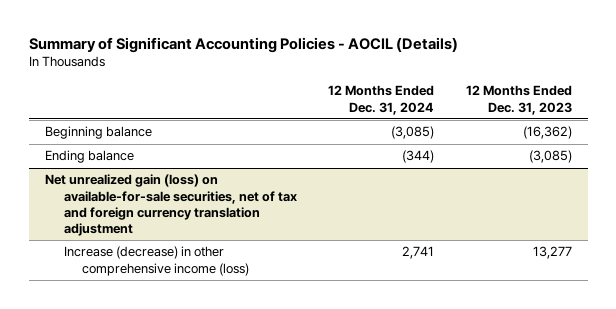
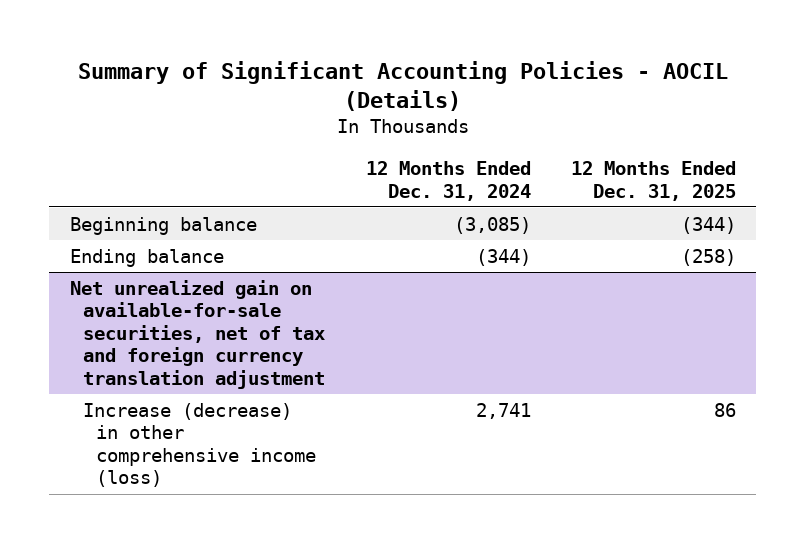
- | 12 Months Ended Dec. 31, 2024 | 12 Months Ended Dec. 31, 2023
+ | 12 Months Ended Dec. 31, 2024 | 12 Months Ended Dec. 31, 2025
- Net unrealized gain (loss) on available-for-sale securities, net of tax and foreign currency translation adjustment
+ Net unrealized gain on available-for-sale securities, net of tax and foreign currency translation adjustment

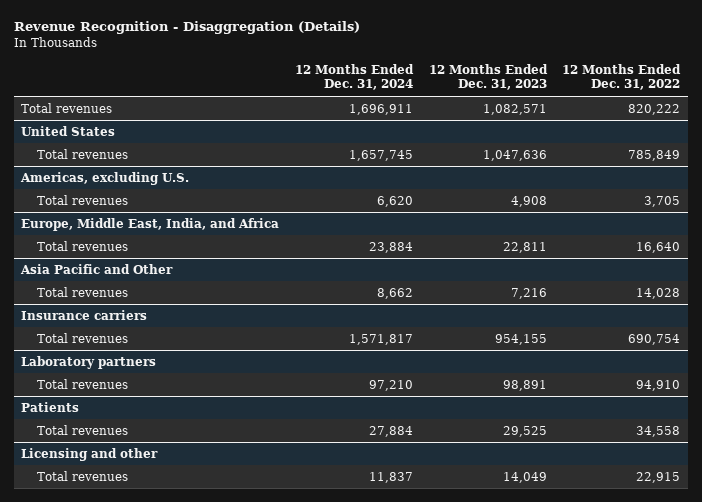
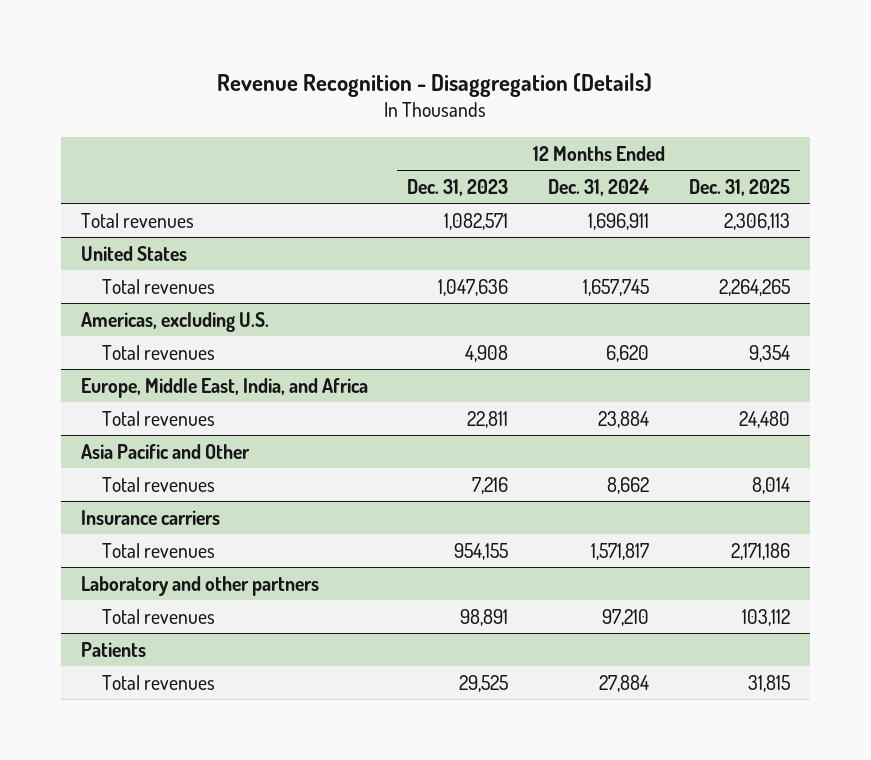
- | 12 Months Ended Dec. 31, 2024 | 12 Months Ended Dec. 31, 2023 | 12 Months Ended Dec. 31, 2022
+ | 12 Months Ended Dec. 31, 2023 | 12 Months Ended Dec. 31, 2024 | 12 Months Ended Dec. 31, 2025
- Laboratory partners
+ Laboratory and other partners
- Licensing and other
- Total revenues | 11,837 | 14,049 | 22,915

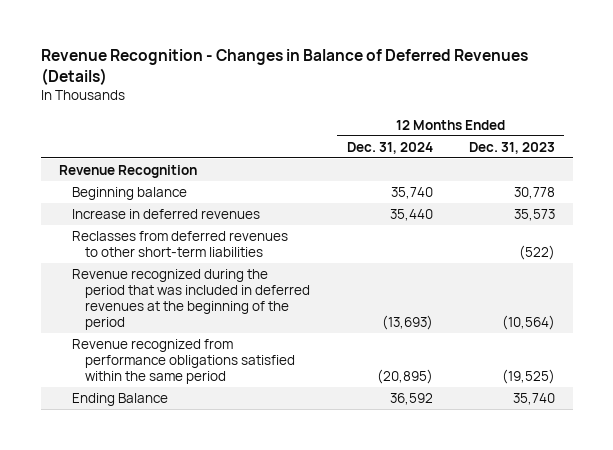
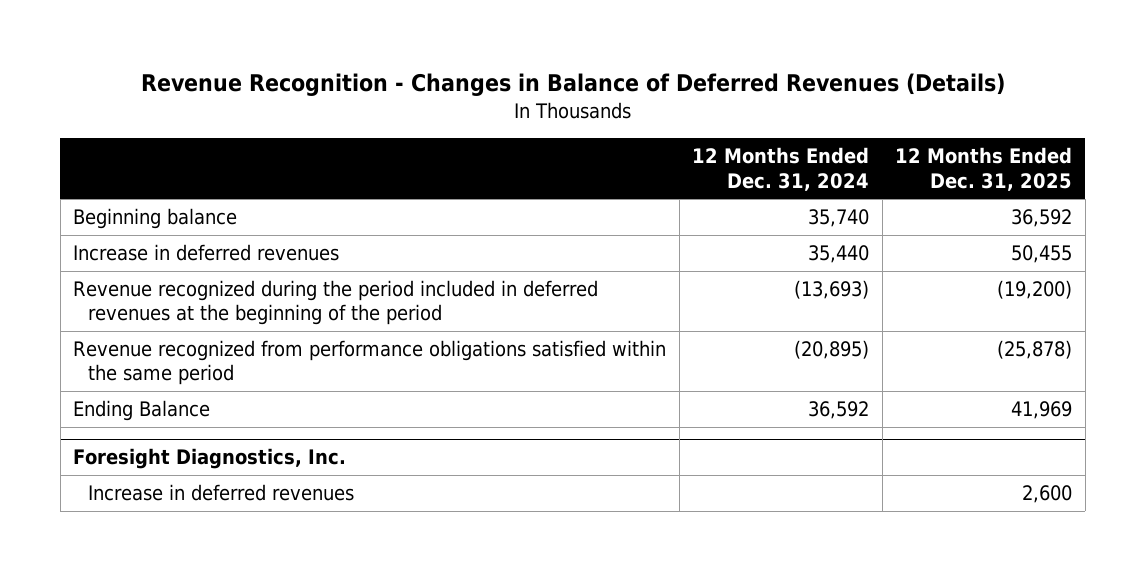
- | 12 Months Ended Dec. 31, 2024 | 12 Months Ended Dec. 31, 2023
+ | 12 Months Ended Dec. 31, 2024 | 12 Months Ended Dec. 31, 2025
- Revenue Recognition
- Reclasses from deferred revenues to other short-term liabilities | | (522)
- Revenue recognized during the period that was included in deferred revenues at the beginning of the period | (13,693) | (10,564)
+ Revenue recognized during the period included in deferred revenues at the beginning of the period | (13,693) | (19,200)
+ Foresight Diagnostics, Inc.
+ Increase in deferred revenues | | 2,600

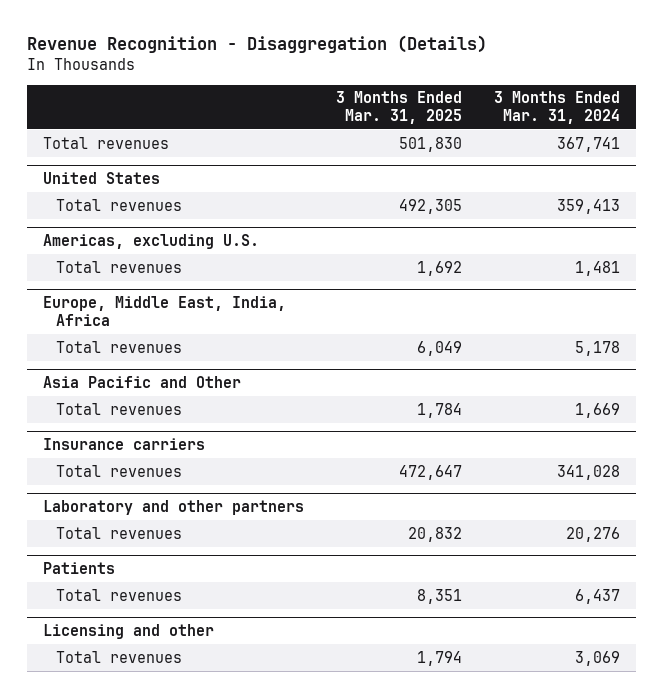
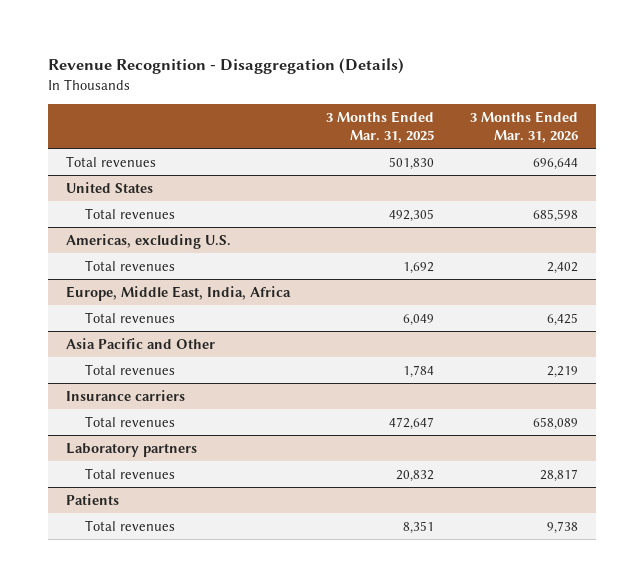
- | 3 Months Ended Mar. 31, 2025 | 3 Months Ended Mar. 31, 2024
+ | 3 Months Ended Mar. 31, 2025 | 3 Months Ended Mar. 31, 2026
- Laboratory and other partners
+ Laboratory partners
- Licensing and other
- Total revenues | 1,794 | 3,069

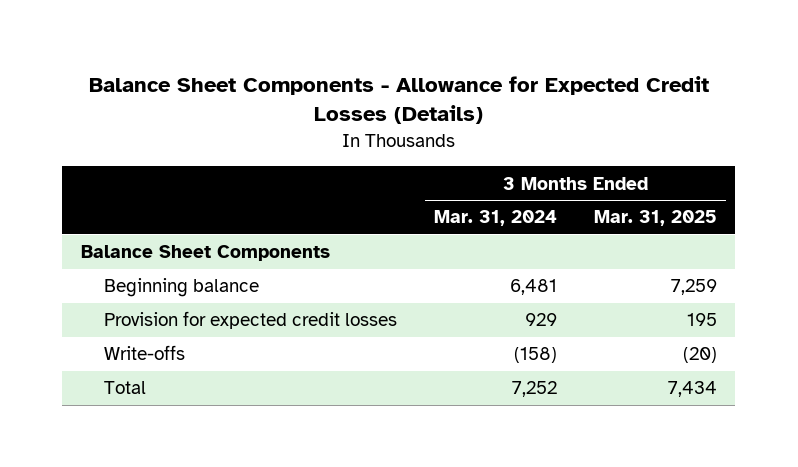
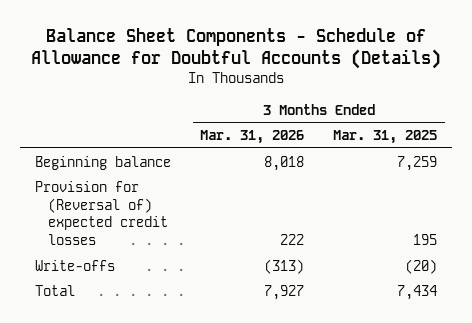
- Balance Sheet Components - Allowance for Expected Credit Losses (Details)
+ Balance Sheet Components - Schedule of Allowance for Doubtful Accounts (Details)
- | 3 Months Ended Mar. 31, 2024 | 3 Months Ended Mar. 31, 2025
+ | 3 Months Ended Mar. 31, 2026 | 3 Months Ended Mar. 31, 2025
- Balance Sheet Components
- Provision for expected credit losses | 929 | 195
+ Provision for (Reversal of) expected credit losses | 222 | 195

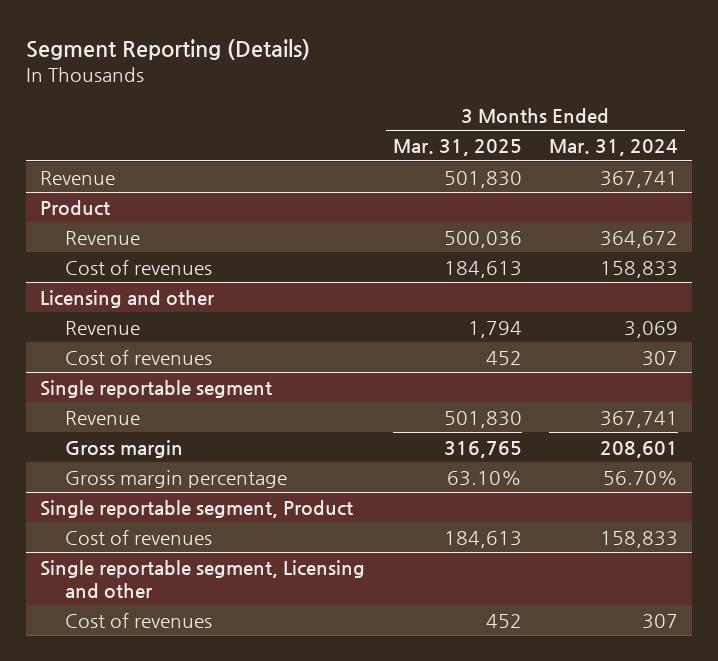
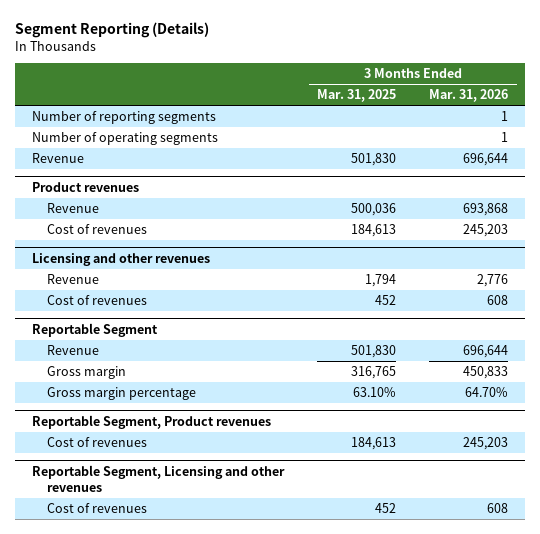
- | 3 Months Ended Mar. 31, 2025 | 3 Months Ended Mar. 31, 2024
+ | 3 Months Ended Mar. 31, 2025 | 3 Months Ended Mar. 31, 2026
+ Number of reporting segments | | 1
+ Number of operating segments | | 1
- Product
+ Product revenues
- Licensing and other
+ Licensing and other revenues
- Single reportable segment
+ Reportable Segment
- Single reportable segment, Product
+ Reportable Segment, Product revenues
- Single reportable segment, Licensing and other
+ Reportable Segment, Licensing and other revenues

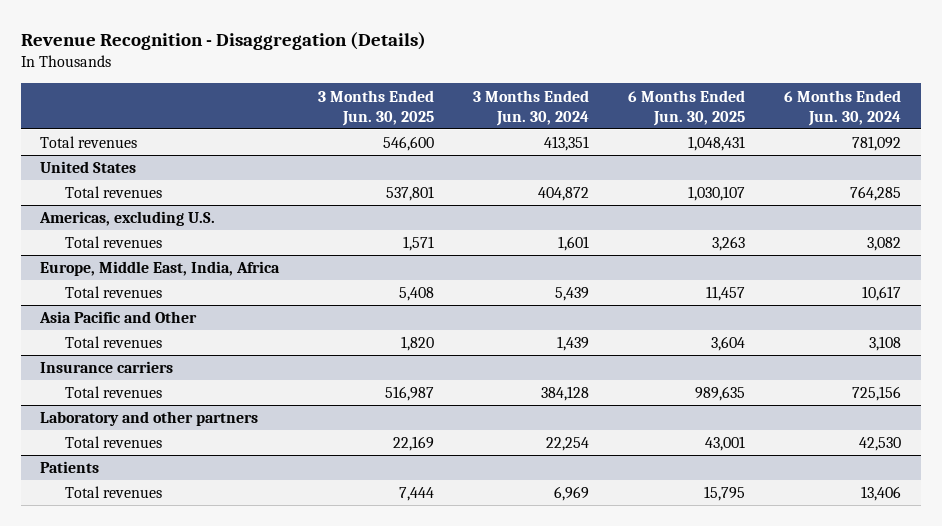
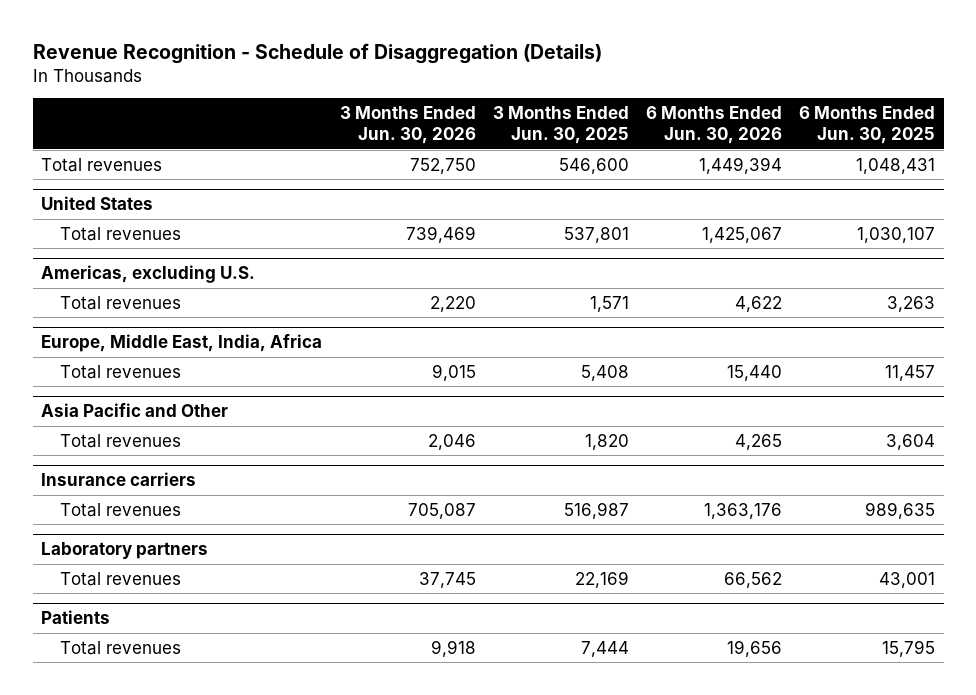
- Revenue Recognition - Disaggregation (Details)
+ Revenue Recognition - Schedule of Disaggregation (Details)
- | 3 Months Ended Jun. 30, 2025 | 3 Months Ended Jun. 30, 2024 | 6 Months Ended Jun. 30, 2025 | 6 Months Ended Jun. 30, 2024
+ | 3 Months Ended Jun. 30, 2026 | 3 Months Ended Jun. 30, 2025 | 6 Months Ended Jun. 30, 2026 | 6 Months Ended Jun. 30, 2025
- Laboratory and other partners
+ Laboratory partners

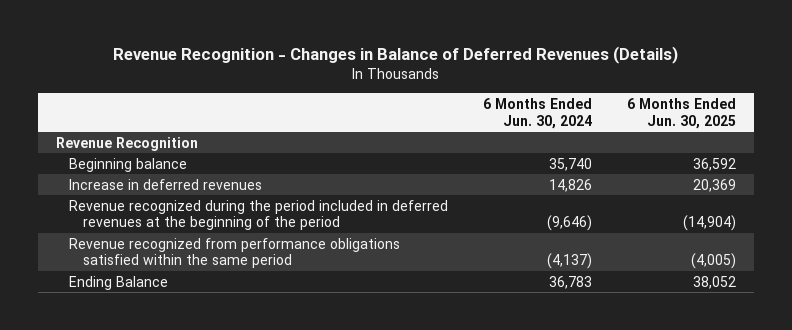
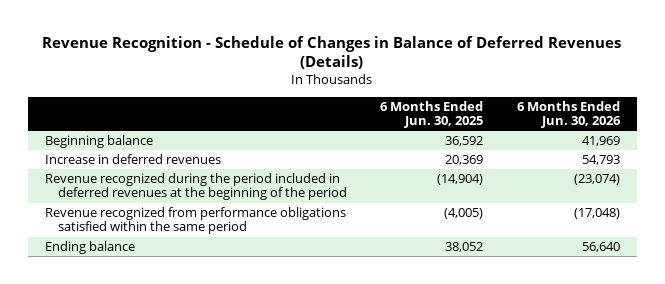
- Revenue Recognition - Changes in Balance of Deferred Revenues (Details)
+ Revenue Recognition - Schedule of Changes in Balance of Deferred Revenues (Details)
- | 6 Months Ended Jun. 30, 2024 | 6 Months Ended Jun. 30, 2025
+ | 6 Months Ended Jun. 30, 2025 | 6 Months Ended Jun. 30, 2026
- Revenue Recognition
- Ending Balance | 36,783 | 38,052
+ Ending balance | 38,052 | 56,640

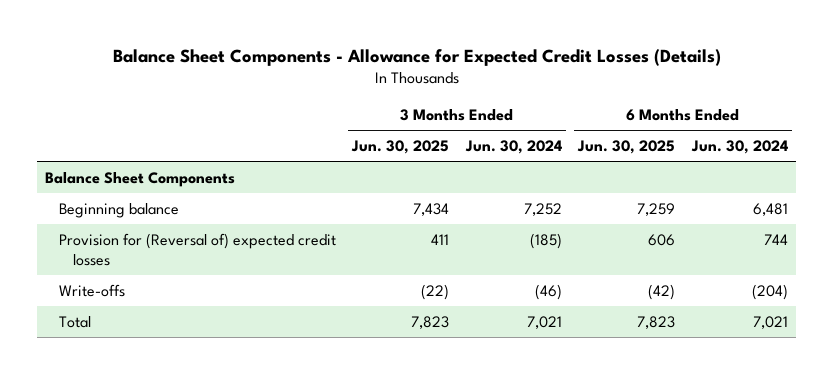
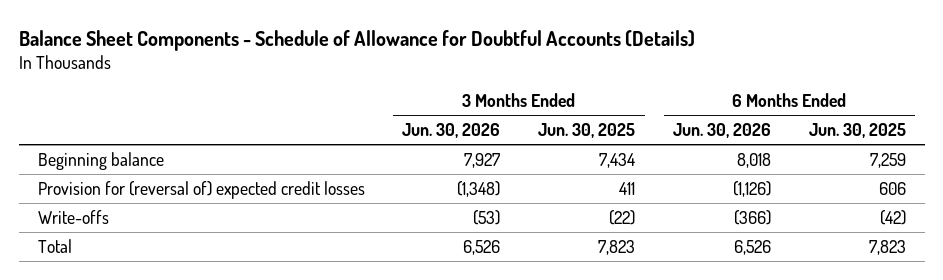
- Balance Sheet Components - Allowance for Expected Credit Losses (Details)
+ Balance Sheet Components - Schedule of Allowance for Doubtful Accounts (Details)
- | 3 Months Ended Jun. 30, 2025 | 3 Months Ended Jun. 30, 2024 | 6 Months Ended Jun. 30, 2025 | 6 Months Ended Jun. 30, 2024
+ | 3 Months Ended Jun. 30, 2026 | 3 Months Ended Jun. 30, 2025 | 6 Months Ended Jun. 30, 2026 | 6 Months Ended Jun. 30, 2025
- Balance Sheet Components
- Provision for (Reversal of) expected credit losses | 411 | (185) | 606 | 744
+ Provision for (reversal of) expected credit losses | (1,348) | 411 | (1,126) | 606

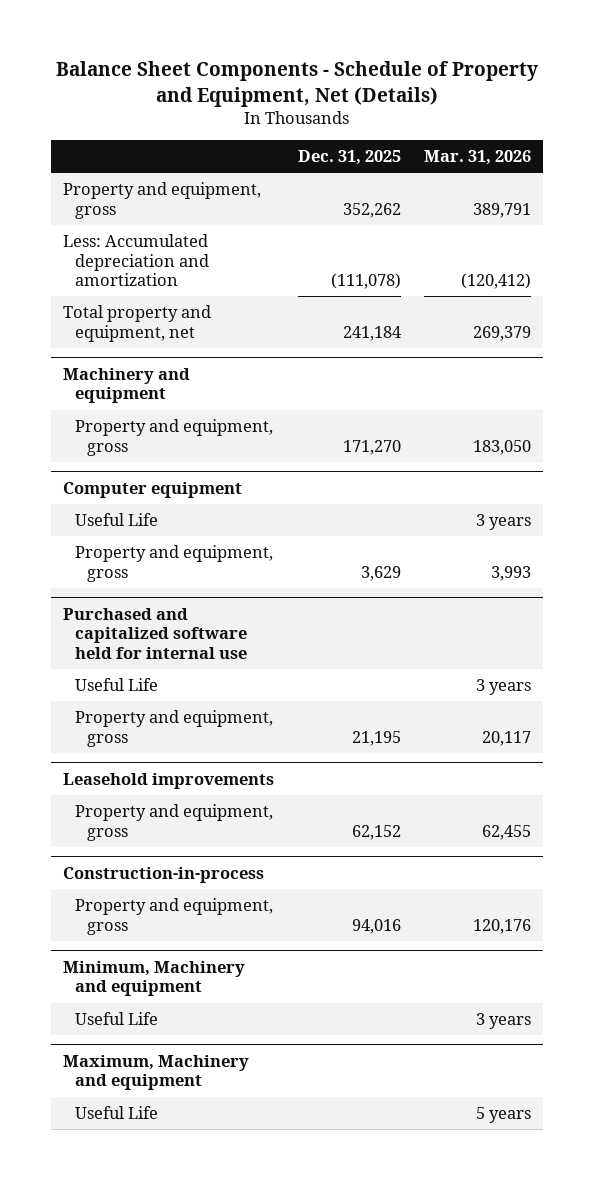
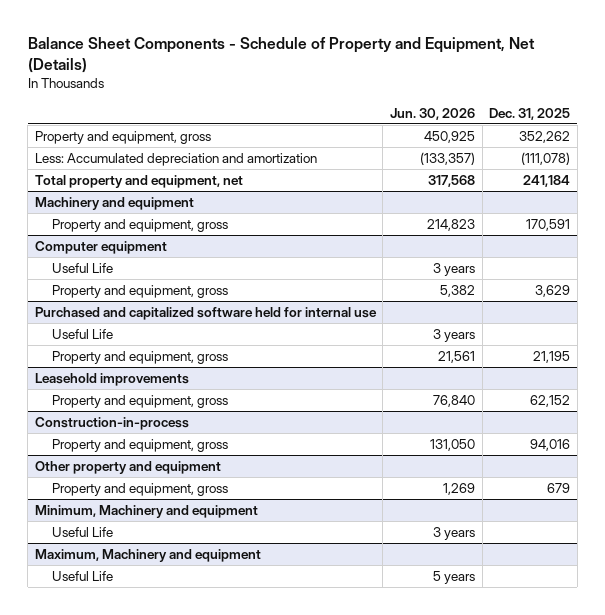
- | Dec. 31, 2025 | Mar. 31, 2026
+ | Jun. 30, 2026 | Dec. 31, 2025
@ Machinery and equipment
- Property and equipment, gross | 171,270 | 183,050
+ Property and equipment, gross | 214,823 | 170,591
+ Other property and equipment
+ Property and equipment, gross | 1,269 | 679

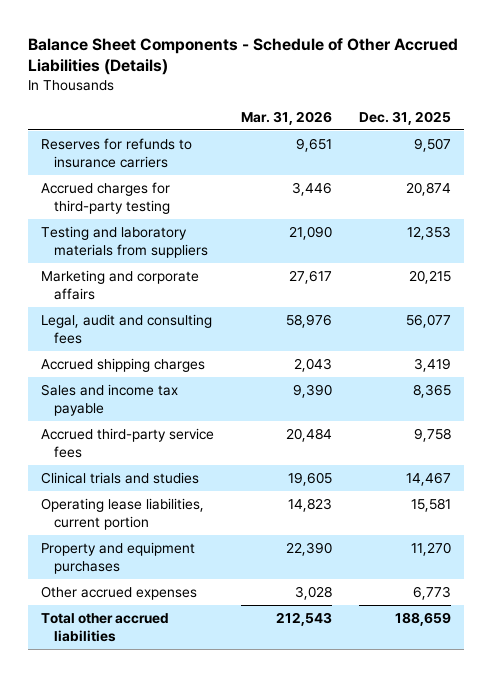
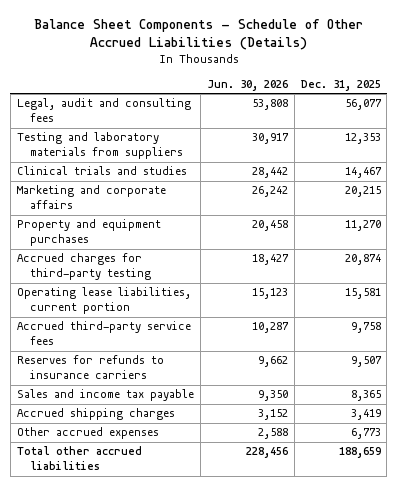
- | Mar. 31, 2026 | Dec. 31, 2025
+ | Jun. 30, 2026 | Dec. 31, 2025
moved down: Testing and laboratory materials from suppliers | 30,917 | 12,353
moved down: Marketing and corporate affairs | 26,242 | 20,215
moved down: Accrued charges for third-party testing | 18,427 | 20,874
moved down: Operating lease liabilities, current portion | 15,123 | 15,581
moved down: Accrued third-party service fees | 10,287 | 9,758
moved down: Reserves for refunds to insurance carriers | 9,662 | 9,507
moved down: Sales and income tax payable | 9,350 | 8,365
moved down: Accrued shipping charges | 3,152 | 3,419

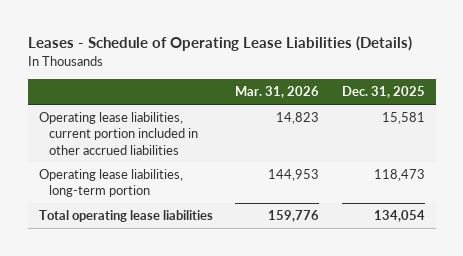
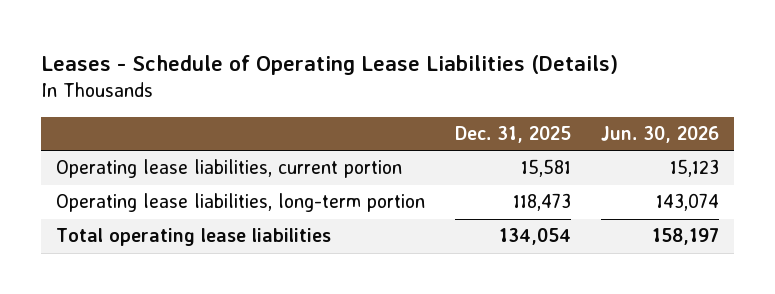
- | Mar. 31, 2026 | Dec. 31, 2025
+ | Dec. 31, 2025 | Jun. 30, 2026
- Operating lease liabilities, current portion included in other accrued liabilities | 14,823 | 15,581
+ Operating lease liabilities, current portion | 15,581 | 15,123

